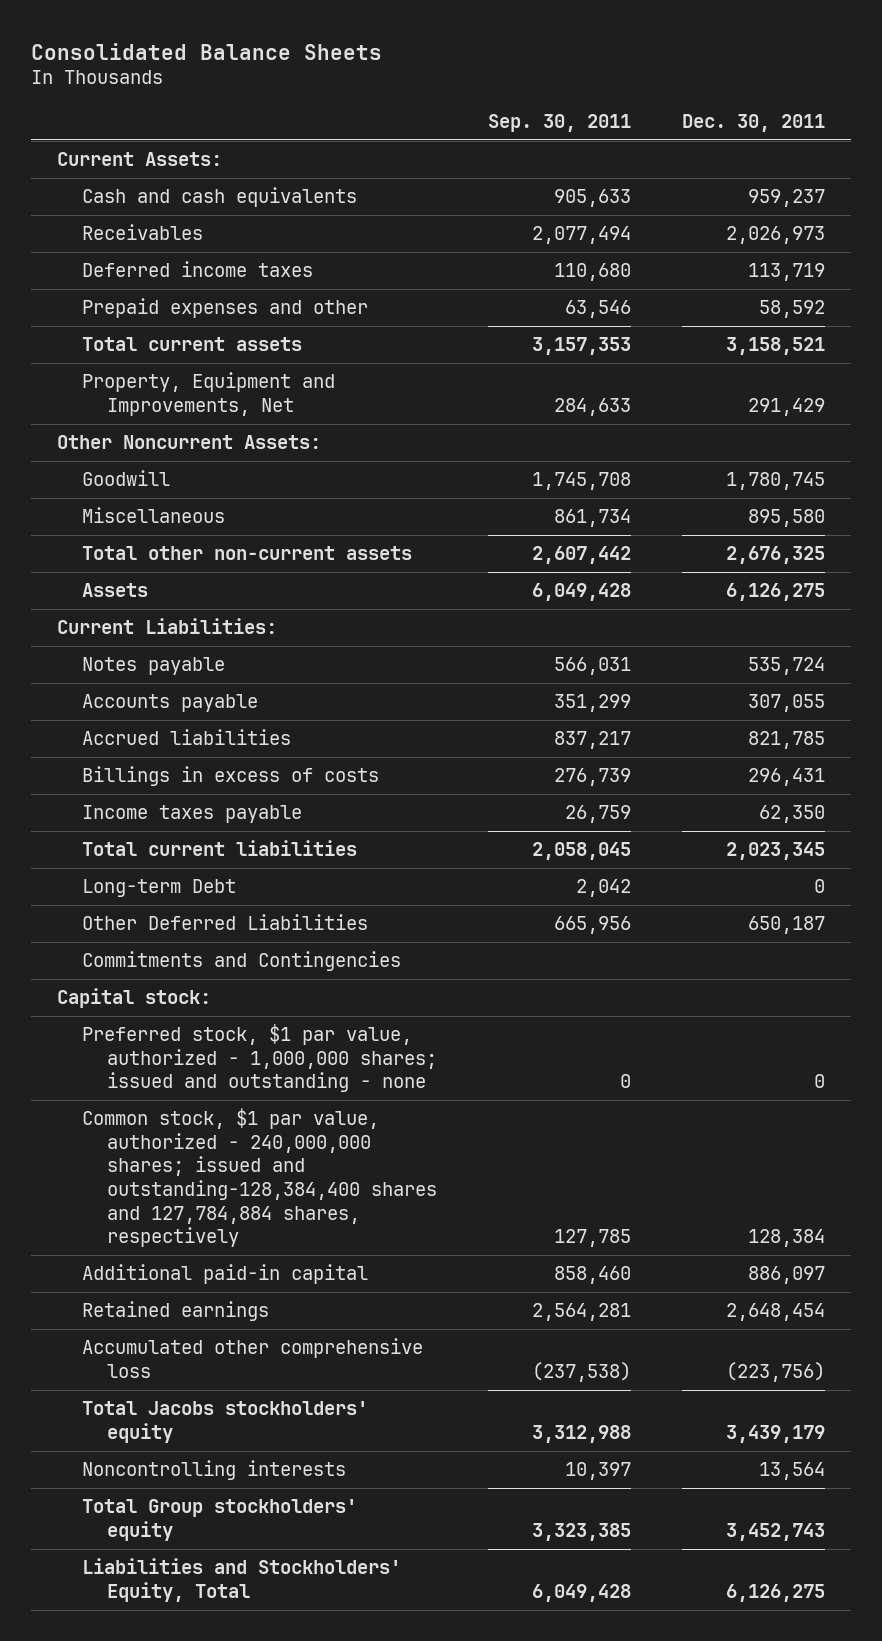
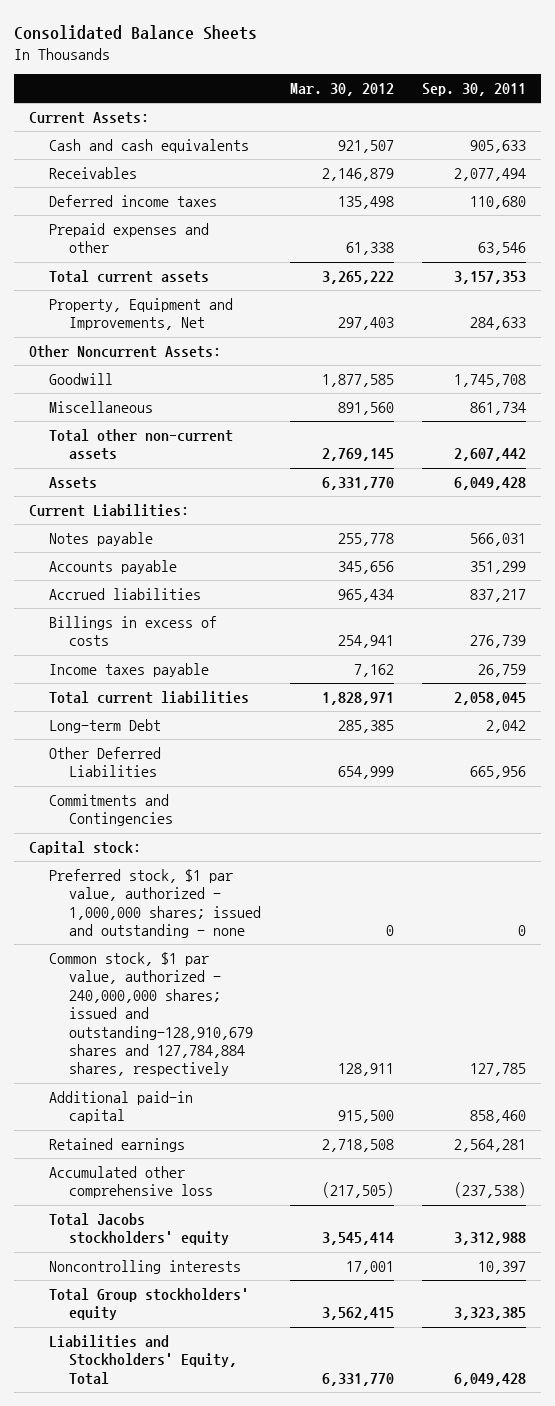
- | Sep. 30, 2011 | Dec. 30, 2011
+ | Mar. 30, 2012 | Sep. 30, 2011
- Common stock, $1 par value, authorized - 240,000,000 shares; issued and outstanding-128,384,400 shares and 127,784,884 shares, respectively | 127,785 | 128,384
+ Common stock, $1 par value, authorized - 240,000,000 shares; issued and outstanding-128,910,679 shares and 127,784,884 shares, respectively | 128,911 | 127,785

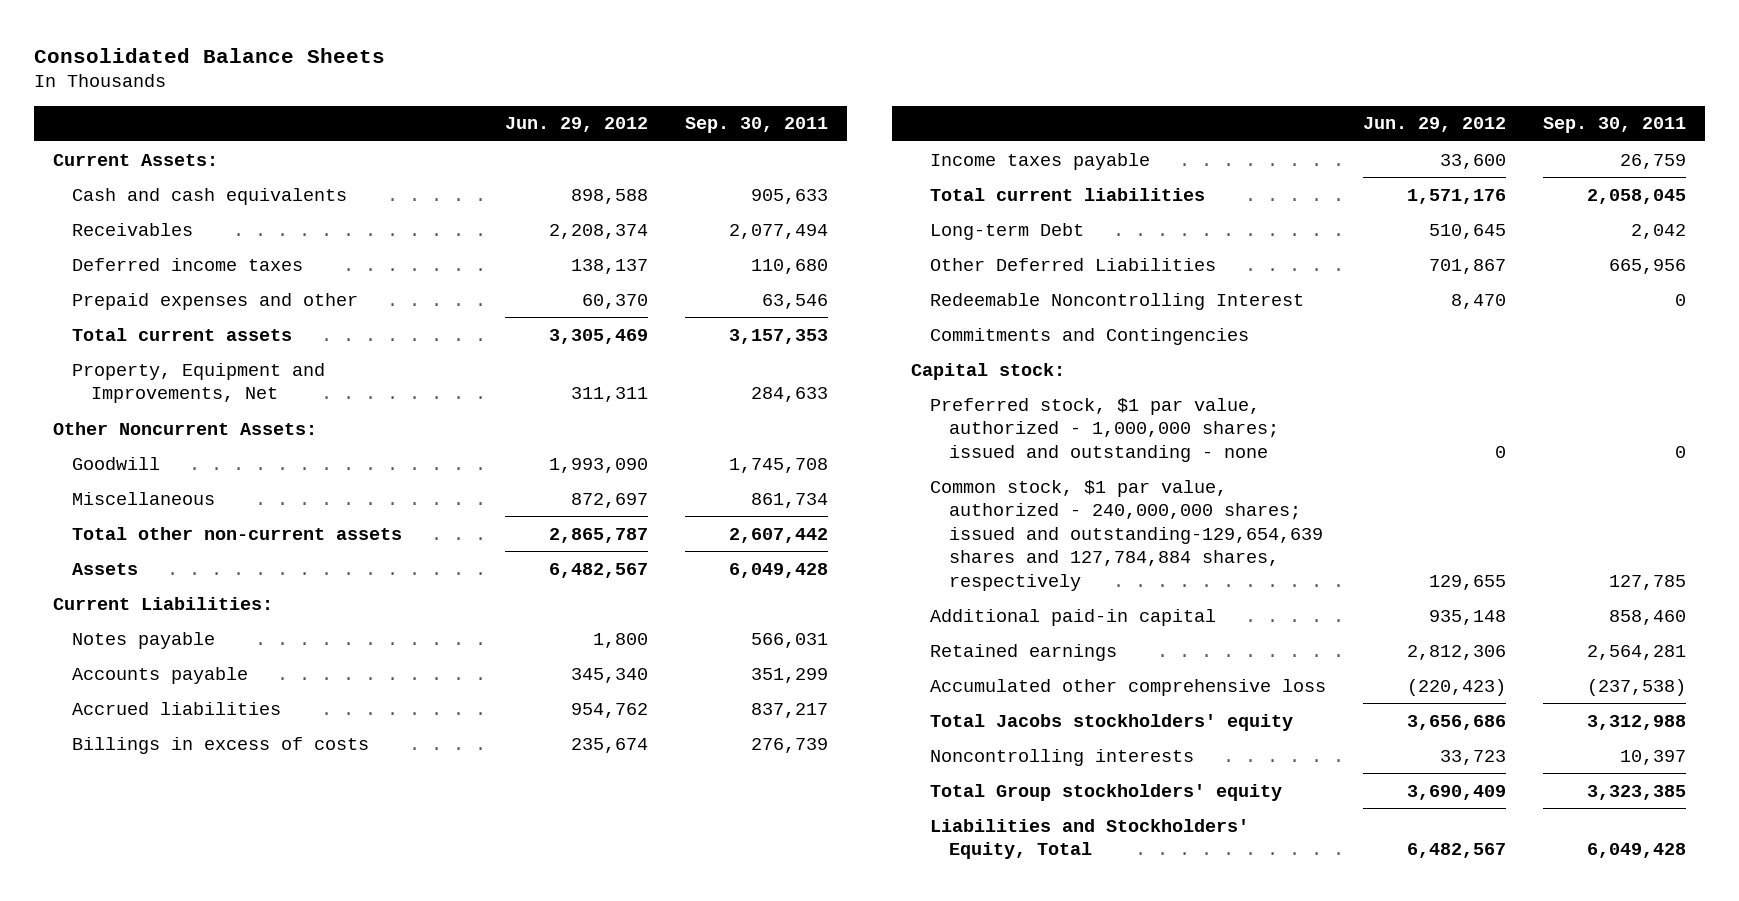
- | Mar. 30, 2012 | Sep. 30, 2011
+ | Jun. 29, 2012 | Sep. 30, 2011
+ Redeemable Noncontrolling Interest | 8,470 | 0
- Common stock, $1 par value, authorized - 240,000,000 shares; issued and outstanding-128,910,679 shares and 127,784,884 shares, respectively | 128,911 | 127,785
+ Common stock, $1 par value, authorized - 240,000,000 shares; issued and outstanding-129,654,639 shares and 127,784,884 shares, respectively | 129,655 | 127,785

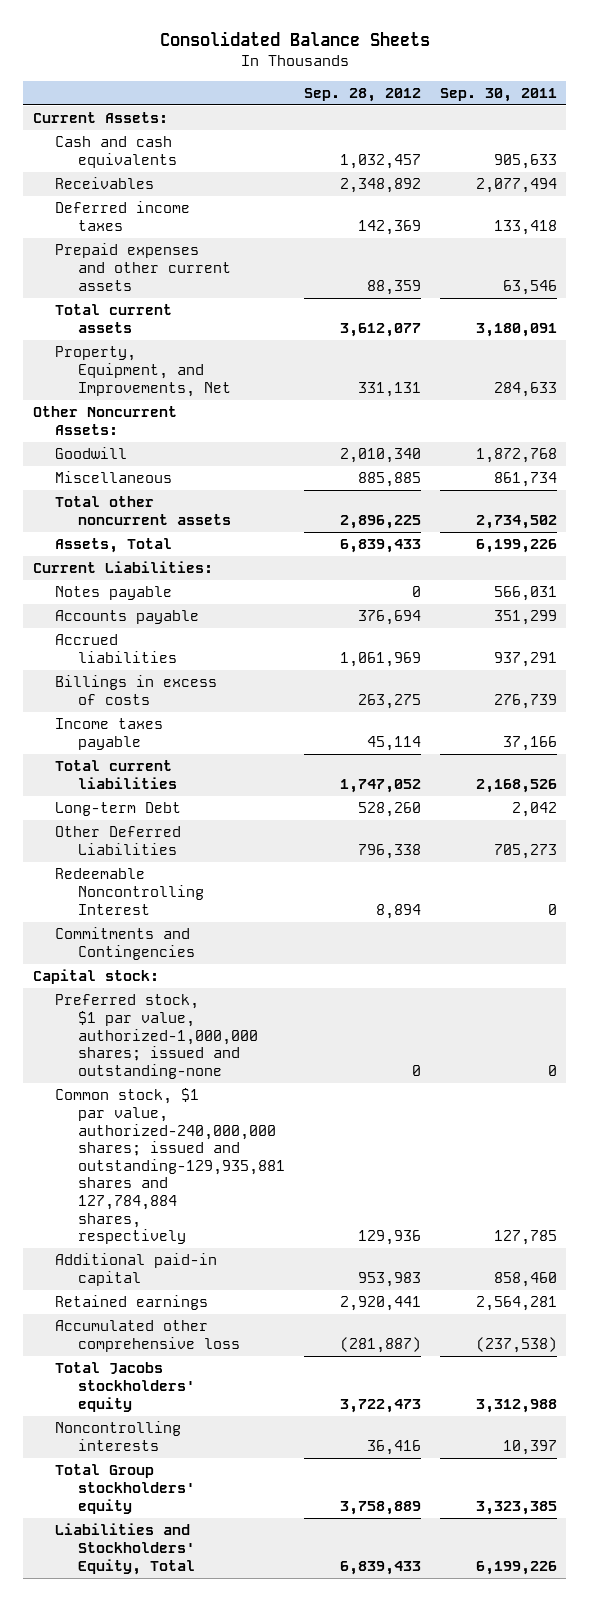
- | Jun. 29, 2012 | Sep. 30, 2011
+ | Sep. 28, 2012 | Sep. 30, 2011
- Deferred income taxes | 138,137 | 110,680
- Prepaid expenses and other | 60,370 | 63,546
- Total current assets | 3,305,469 | 3,157,353
- Property, Equipment and Improvements, Net | 311,311 | 284,633
+ Deferred income taxes | 142,369 | 133,418
+ Prepaid expenses and other current assets | 88,359 | 63,546
+ Total current assets | 3,612,077 | 3,180,091
+ Property, Equipment, and Improvements, Net | 331,131 | 284,633
- Goodwill | 1,993,090 | 1,745,708
+ Goodwill | 2,010,340 | 1,872,768
- Total other non-current assets | 2,865,787 | 2,607,442
- Assets | 6,482,567 | 6,049,428
+ Total other noncurrent assets | 2,896,225 | 2,734,502
+ Assets, Total | 6,839,433 | 6,199,226
- Accrued liabilities | 954,762 | 837,217
+ Accrued liabilities | 1,061,969 | 937,291
- Income taxes payable | 33,600 | 26,759
- Total current liabilities | 1,571,176 | 2,058,045
+ Income taxes payable | 45,114 | 37,166
+ Total current liabilities | 1,747,052 | 2,168,526
- Other Deferred Liabilities | 701,867 | 665,956
+ Other Deferred Liabilities | 796,338 | 705,273
- Preferred stock, $1 par value, authorized - 1,000,000 shares; issued and outstanding - none | 0 | 0
- Common stock, $1 par value, authorized - 240,000,000 shares; issued and outstanding-129,654,639 shares and 127,784,884 shares, respectively | 129,655 | 127,785
+ Preferred stock, $1 par value, authorized-1,000,000 shares; issued and outstanding-none | 0 | 0
+ Common stock, $1 par value, authorized-240,000,000 shares; issued and outstanding-129,935,881 shares and 127,784,884 shares, respectively | 129,936 | 127,785
- Liabilities and Stockholders' Equity, Total | 6,482,567 | 6,049,428
+ Liabilities and Stockholders' Equity, Total | 6,839,433 | 6,199,226

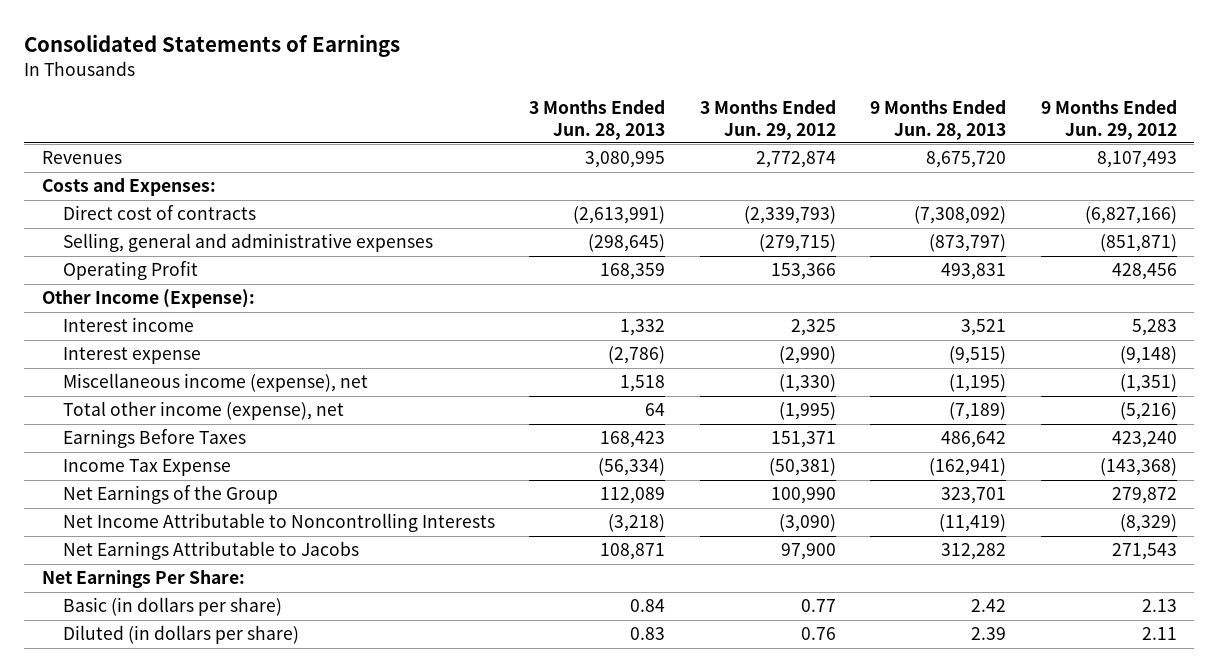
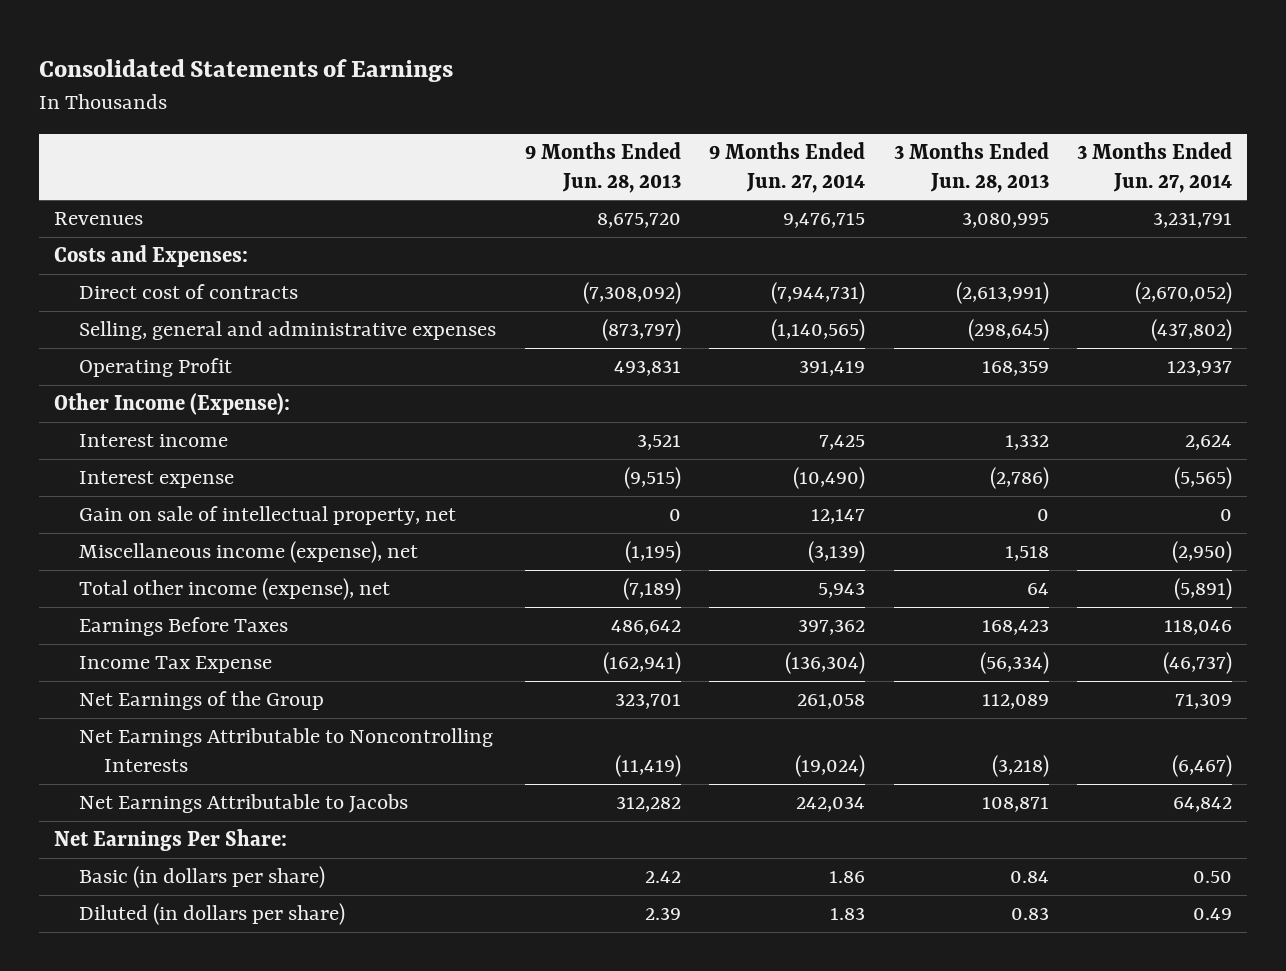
- | 3 Months Ended Jun. 28, 2013 | 3 Months Ended Jun. 29, 2012 | 9 Months Ended Jun. 28, 2013 | 9 Months Ended Jun. 29, 2012
+ | 9 Months Ended Jun. 28, 2013 | 9 Months Ended Jun. 27, 2014 | 3 Months Ended Jun. 28, 2013 | 3 Months Ended Jun. 27, 2014
+ Gain on sale of intellectual property, net | 0 | 12,147 | 0 | 0
- Net Income Attributable to Noncontrolling Interests | (3,218) | (3,090) | (11,419) | (8,329)
+ Net Earnings Attributable to Noncontrolling Interests | (11,419) | (19,024) | (3,218) | (6,467)

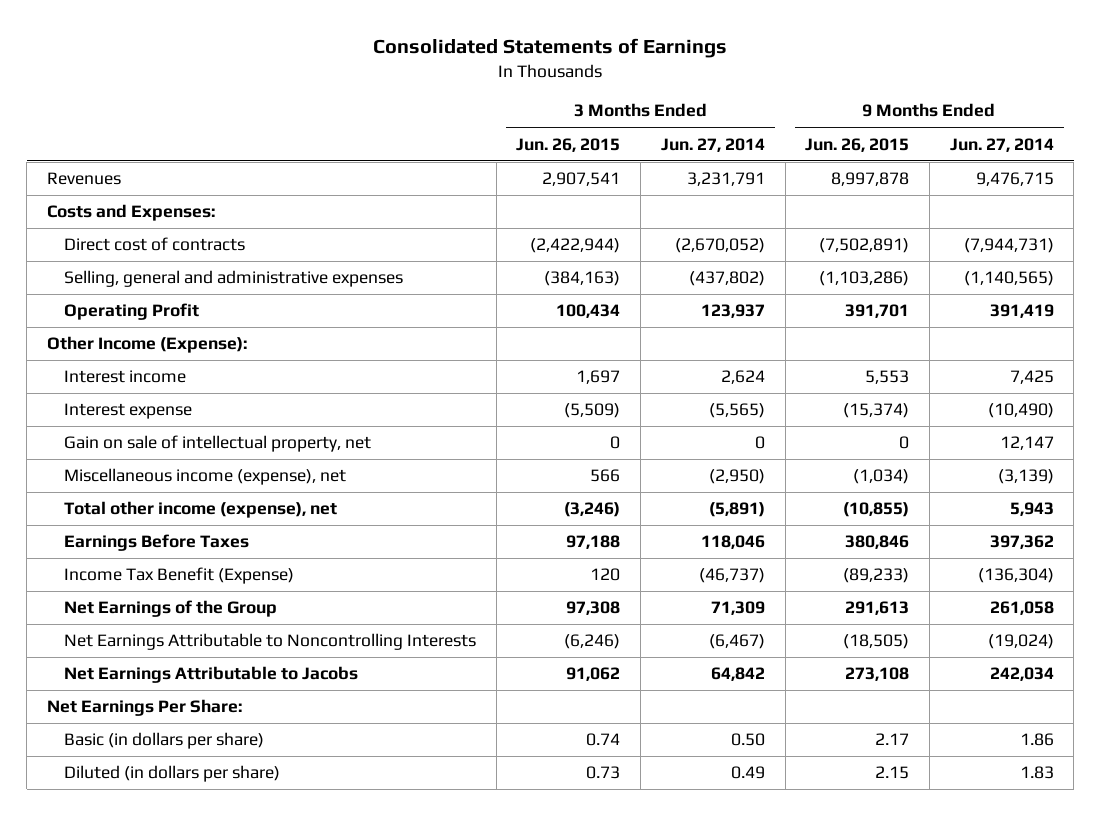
- | 9 Months Ended Jun. 28, 2013 | 9 Months Ended Jun. 27, 2014 | 3 Months Ended Jun. 28, 2013 | 3 Months Ended Jun. 27, 2014
+ | 3 Months Ended Jun. 26, 2015 | 3 Months Ended Jun. 27, 2014 | 9 Months Ended Jun. 26, 2015 | 9 Months Ended Jun. 27, 2014
- Income Tax Expense | (162,941) | (136,304) | (56,334) | (46,737)
+ Income Tax Benefit (Expense) | 120 | (46,737) | (89,233) | (136,304)

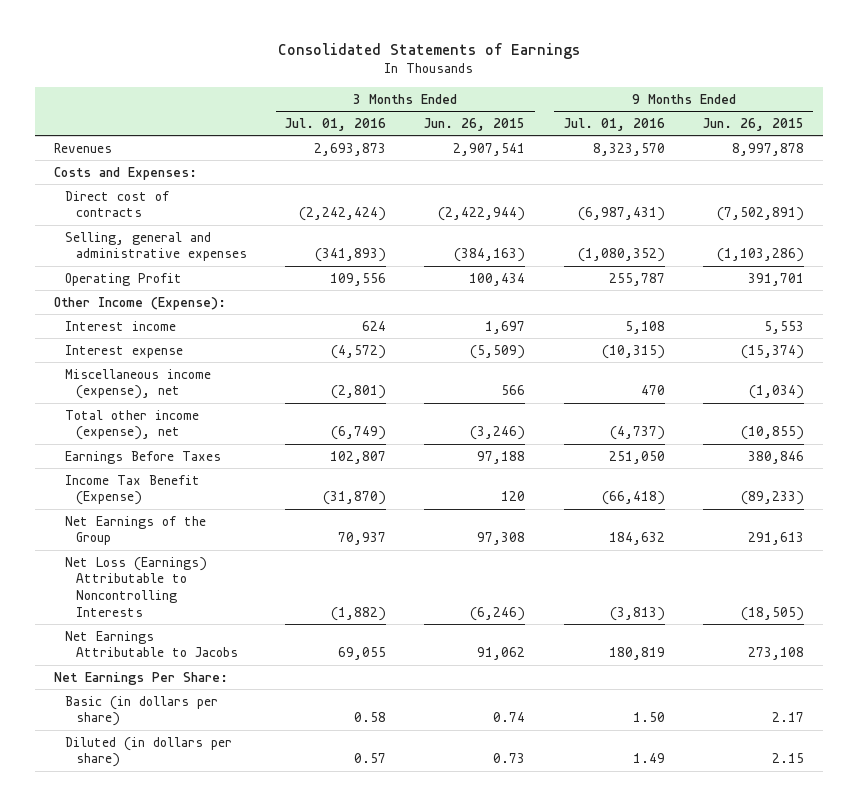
- | 3 Months Ended Jun. 26, 2015 | 3 Months Ended Jun. 27, 2014 | 9 Months Ended Jun. 26, 2015 | 9 Months Ended Jun. 27, 2014
+ | 3 Months Ended Jul. 01, 2016 | 3 Months Ended Jun. 26, 2015 | 9 Months Ended Jul. 01, 2016 | 9 Months Ended Jun. 26, 2015
- Gain on sale of intellectual property, net | 0 | 0 | 0 | 12,147
- Net Earnings Attributable to Noncontrolling Interests | (6,246) | (6,467) | (18,505) | (19,024)
+ Net Loss (Earnings) Attributable to Noncontrolling Interests | (1,882) | (6,246) | (3,813) | (18,505)

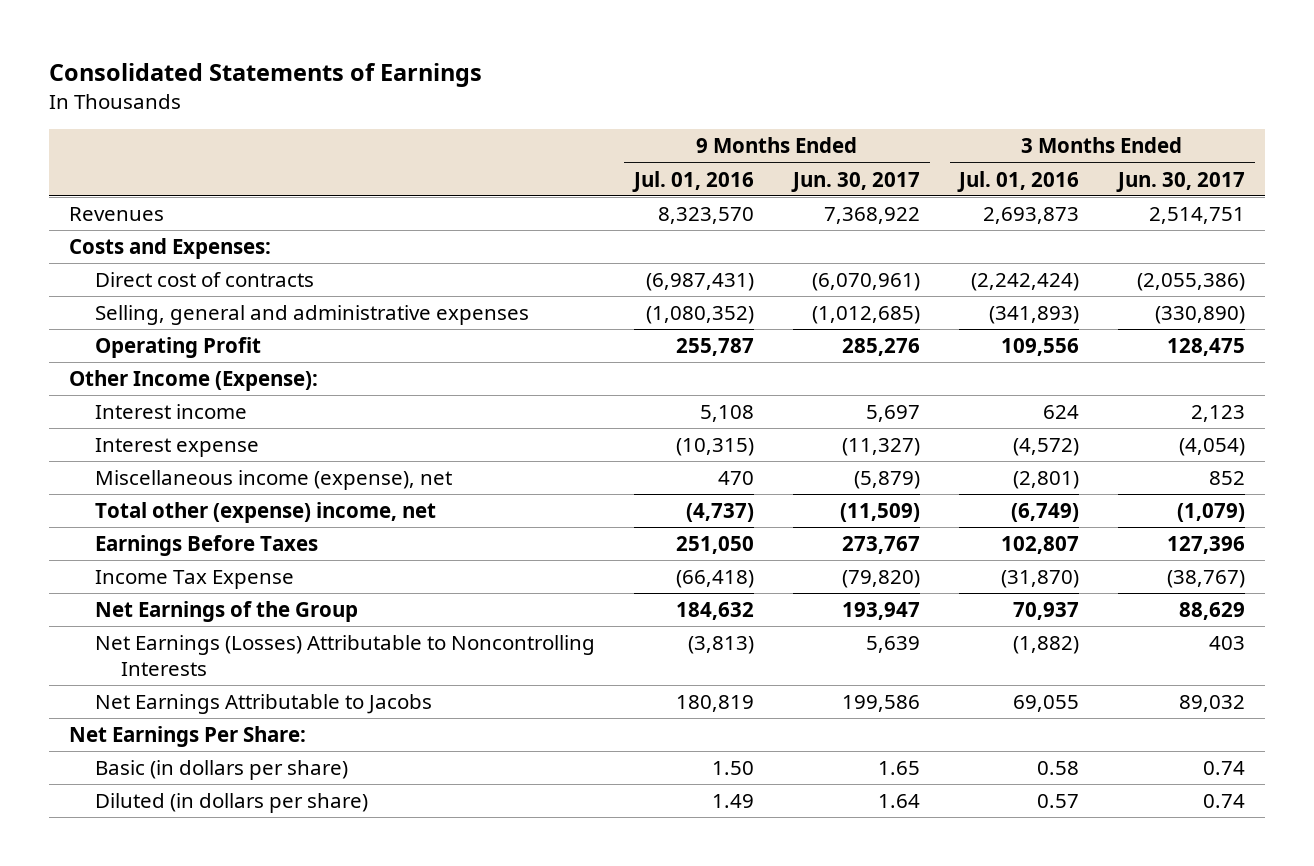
- | 3 Months Ended Jul. 01, 2016 | 3 Months Ended Jun. 26, 2015 | 9 Months Ended Jul. 01, 2016 | 9 Months Ended Jun. 26, 2015
+ | 9 Months Ended Jul. 01, 2016 | 9 Months Ended Jun. 30, 2017 | 3 Months Ended Jul. 01, 2016 | 3 Months Ended Jun. 30, 2017
- Total other income (expense), net | (6,749) | (3,246) | (4,737) | (10,855)
+ Total other (expense) income, net | (4,737) | (11,509) | (6,749) | (1,079)
- Income Tax Benefit (Expense) | (31,870) | 120 | (66,418) | (89,233)
+ Income Tax Expense | (66,418) | (79,820) | (31,870) | (38,767)
- Net Loss (Earnings) Attributable to Noncontrolling Interests | (1,882) | (6,246) | (3,813) | (18,505)
+ Net Earnings (Losses) Attributable to Noncontrolling Interests | (3,813) | 5,639 | (1,882) | 403

